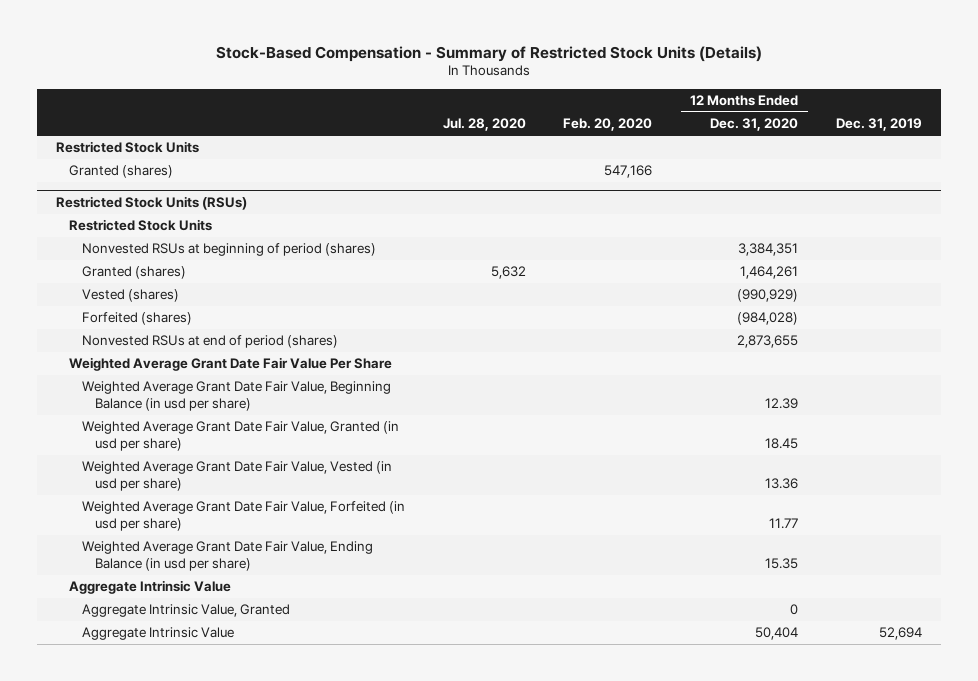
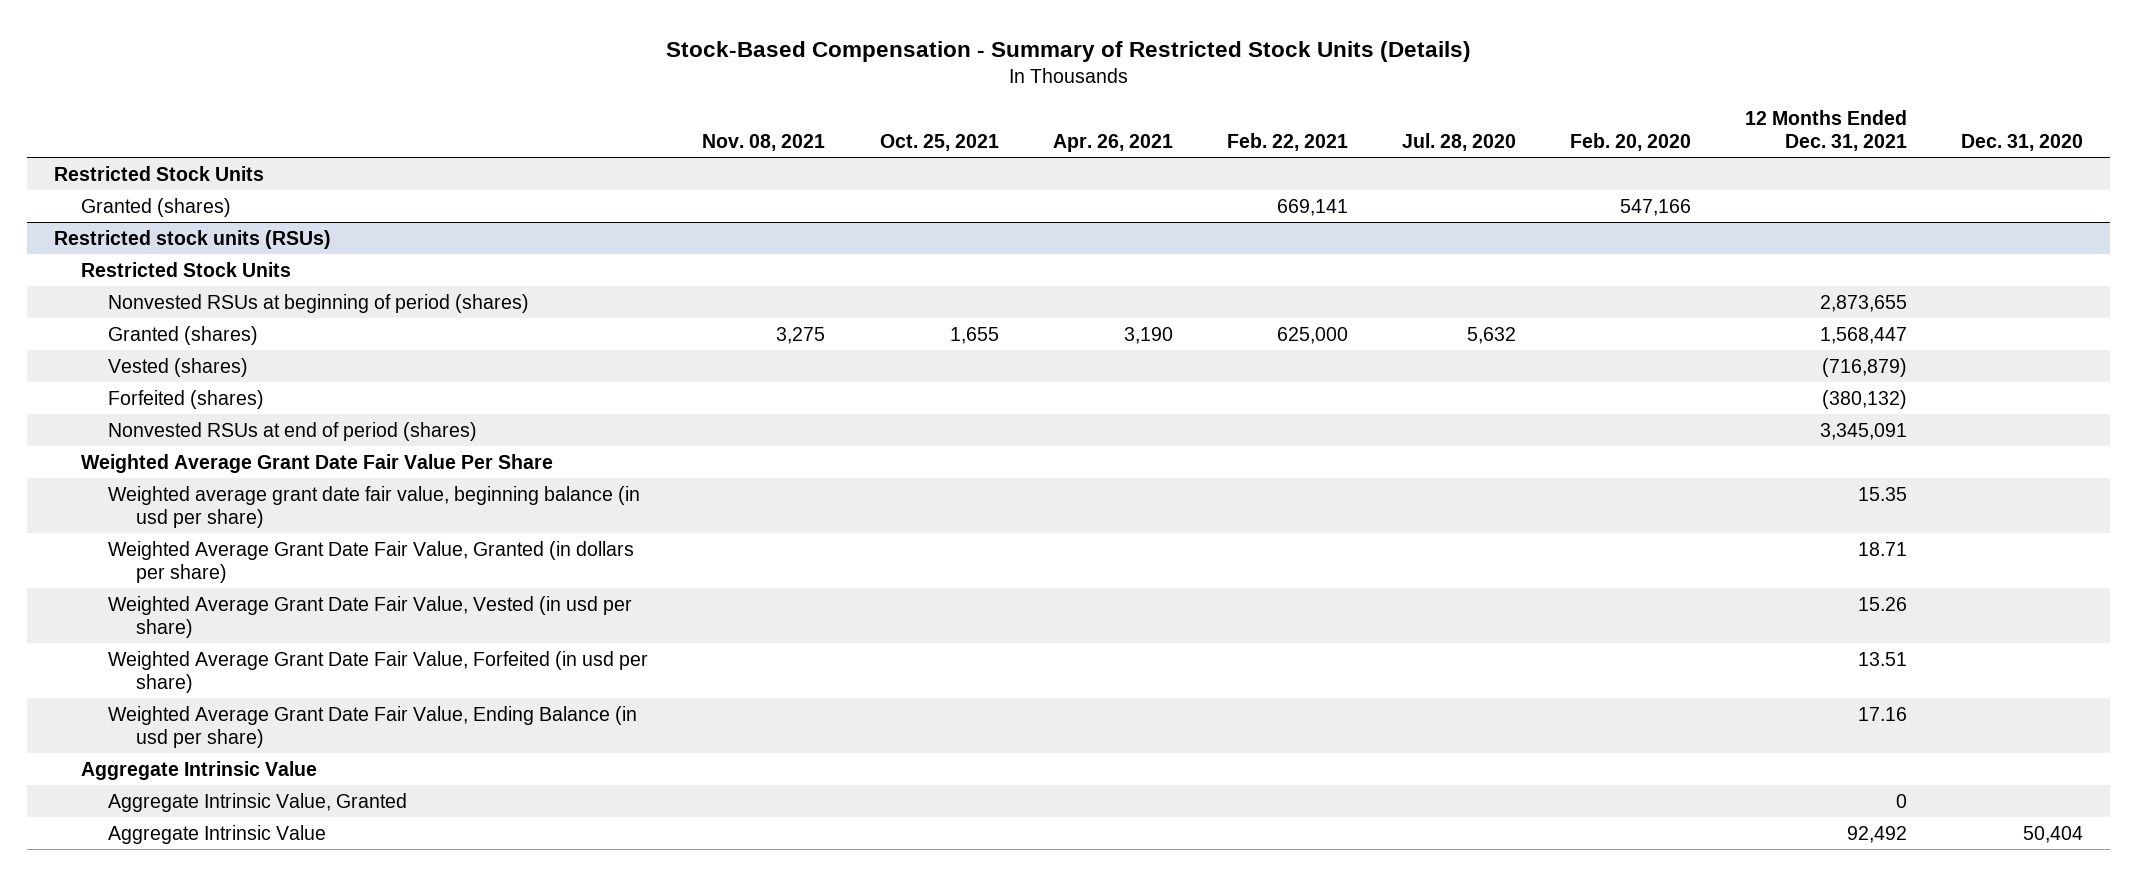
- | Jul. 28, 2020 | Feb. 20, 2020 | 12 Months Ended Dec. 31, 2020 | Dec. 31, 2019
+ | Nov. 08, 2021 | Oct. 25, 2021 | Apr. 26, 2021 | Feb. 22, 2021 | Jul. 28, 2020 | Feb. 20, 2020 | 12 Months Ended Dec. 31, 2021 | Dec. 31, 2020
- Restricted Stock Units (RSUs)
+ Restricted stock units (RSUs)
- Weighted Average Grant Date Fair Value, Beginning Balance (in usd per share) | | | 12.39 |
- Weighted Average Grant Date Fair Value, Granted (in usd per share) | | | 18.45 |
+ Weighted average grant date fair value, beginning balance (in usd per share) | | | | | | | 15.35 |
+ Weighted Average Grant Date Fair Value, Granted (in dollars per share) | | | | | | | 18.71 |

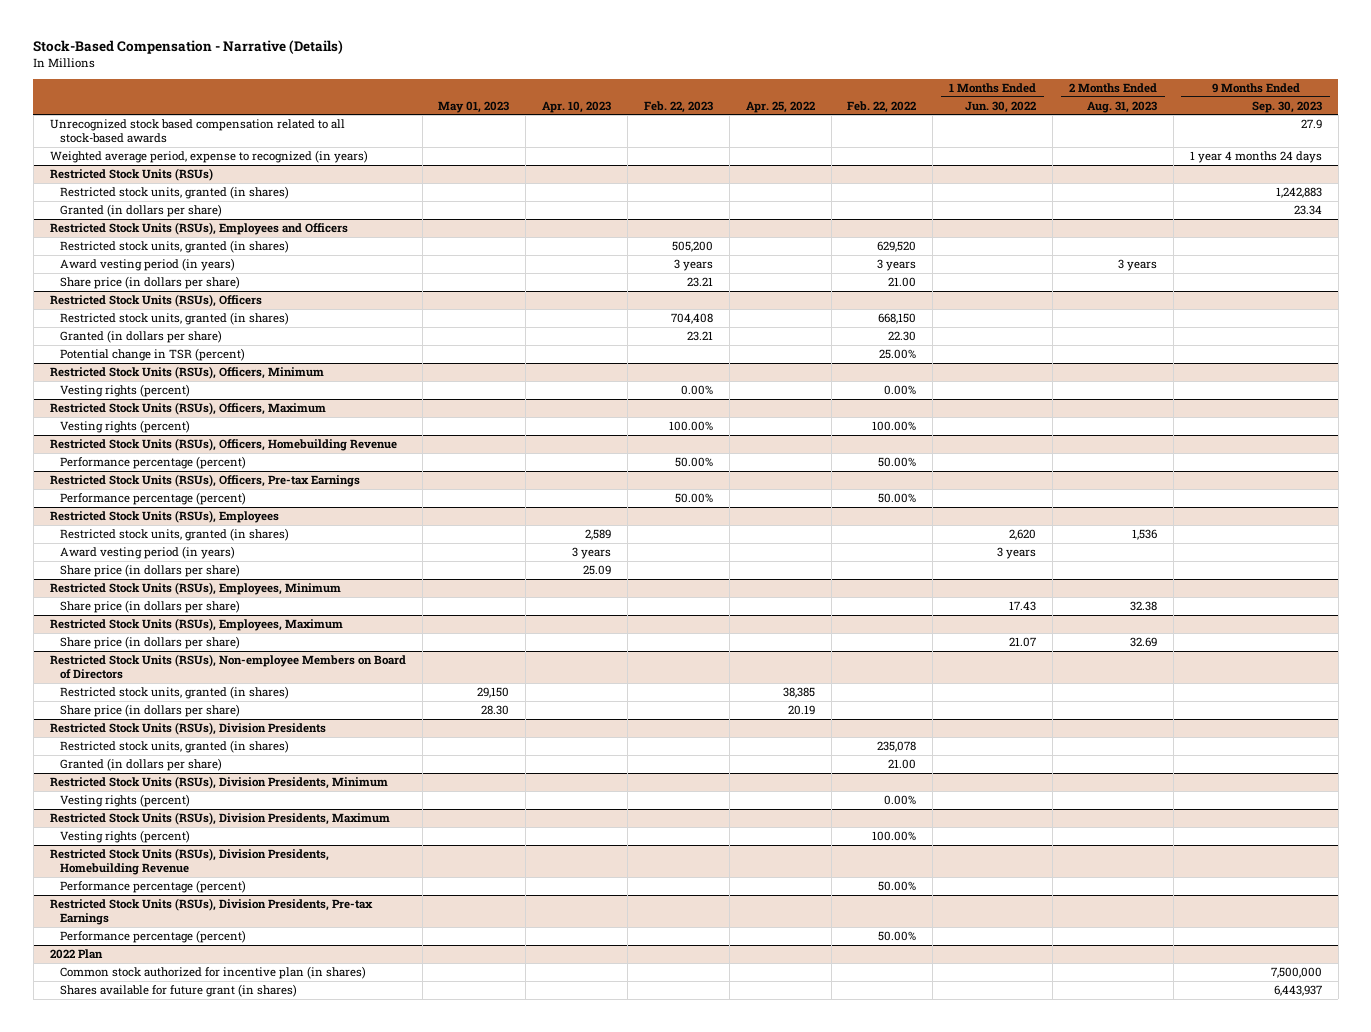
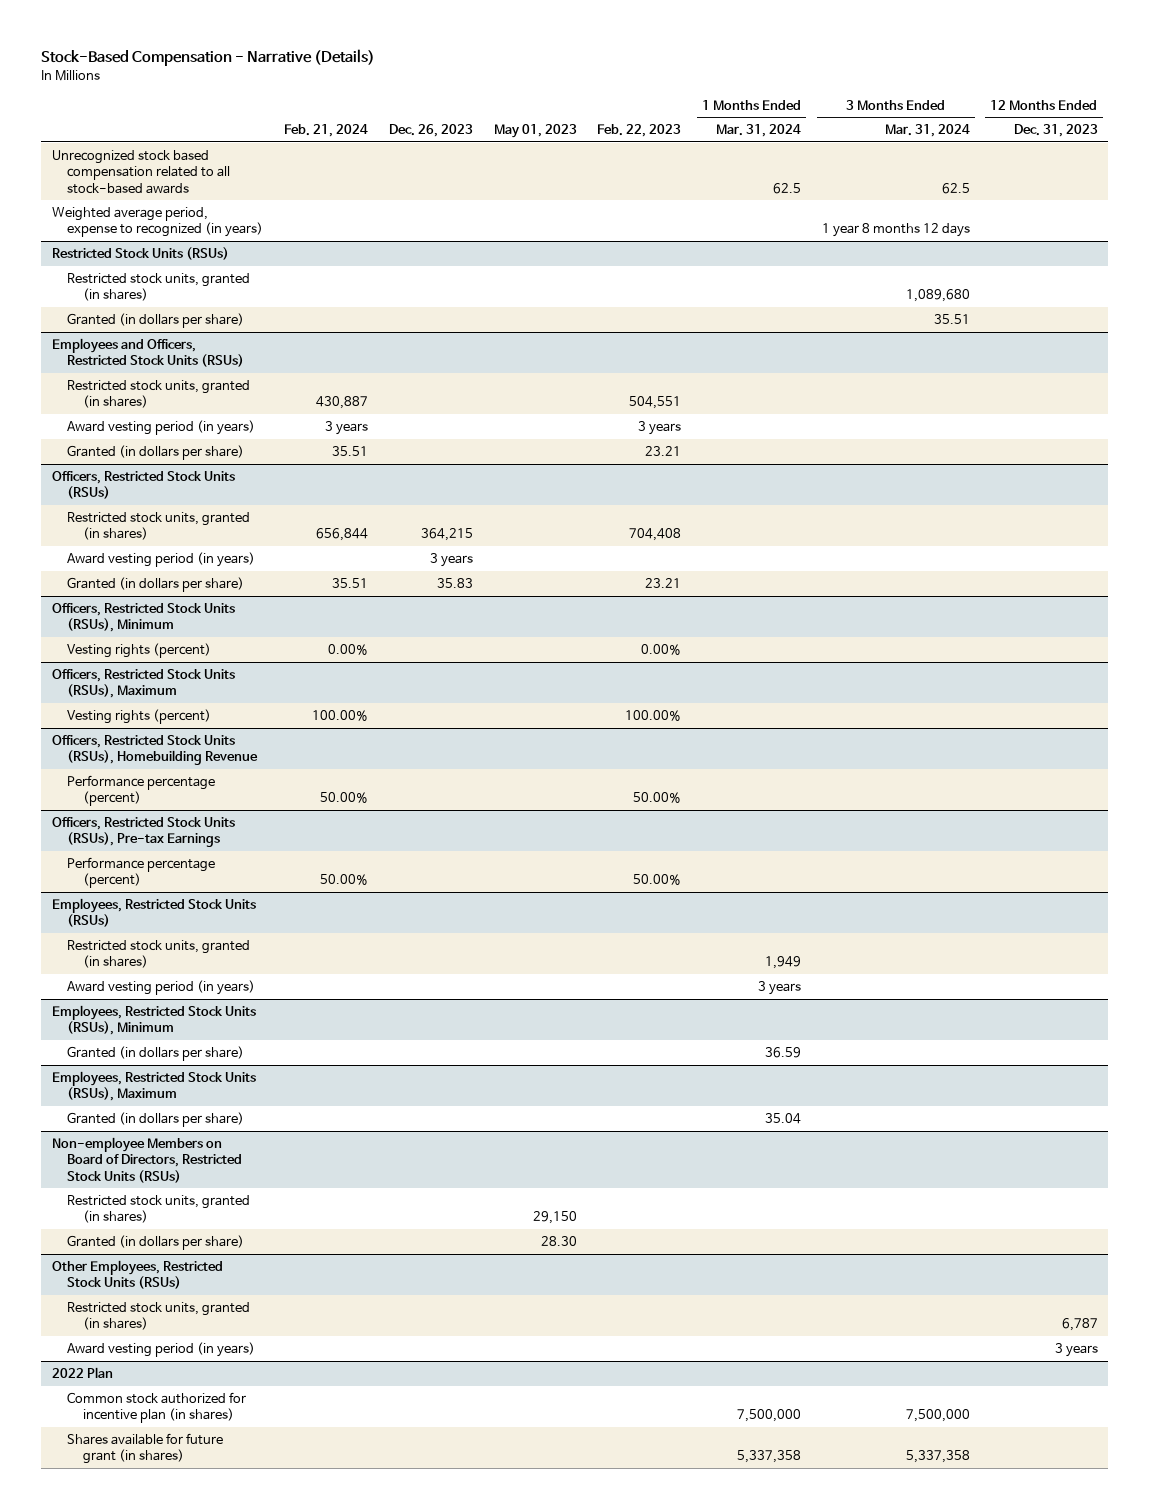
- | May 01, 2023 | Apr. 10, 2023 | Feb. 22, 2023 | Apr. 25, 2022 | Feb. 22, 2022 | 1 Months Ended Jun. 30, 2022 | 2 Months Ended Aug. 31, 2023 | 9 Months Ended Sep. 30, 2023
+ | Feb. 21, 2024 | Dec. 26, 2023 | May 01, 2023 | Feb. 22, 2023 | 1 Months Ended Mar. 31, 2024 | 3 Months Ended Mar. 31, 2024 | 12 Months Ended Dec. 31, 2023
- Restricted Stock Units (RSUs), Employees and Officers
- Restricted stock units, granted (in shares) | | | 505,200 | | 629,520 | | |
+ Employees and Officers, Restricted Stock Units (RSUs)
+ Restricted stock units, granted (in shares) | 430,887 | | | 504,551 | | |
- Share price (in dollars per share) | | | 23.21 | | 21.00 | | |
- Restricted Stock Units (RSUs), Officers
+ Granted (in dollars per share) | 35.51 | | | 23.21 | | |
+ Officers, Restricted Stock Units (RSUs)
+ Award vesting period (in years) | | 3 years | | | | |
- Potential change in TSR (percent) | | | | | 25.00% | | |
- Restricted Stock Units (RSUs), Officers, Minimum
+ Officers, Restricted Stock Units (RSUs), Minimum
- Restricted Stock Units (RSUs), Officers, Maximum
+ Officers, Restricted Stock Units (RSUs), Maximum
- Restricted Stock Units (RSUs), Officers, Homebuilding Revenue
+ Officers, Restricted Stock Units (RSUs), Homebuilding Revenue
- Restricted Stock Units (RSUs), Officers, Pre-tax Earnings
+ Officers, Restricted Stock Units (RSUs), Pre-tax Earnings
- Restricted Stock Units (RSUs), Employees
+ Employees, Restricted Stock Units (RSUs)
- Share price (in dollars per share) | | 25.09 | | | | | |
- Restricted Stock Units (RSUs), Employees, Minimum
- Share price (in dollars per share) | | | | | | 17.43 | 32.38 |
- Restricted Stock Units (RSUs), Employees, Maximum
- Share price (in dollars per share) | | | | | | 21.07 | 32.69 |
- Restricted Stock Units (RSUs), Non-employee Members on Board of Directors
+ Employees, Restricted Stock Units (RSUs), Minimum
+ Granted (in dollars per share) | | | | | 36.59 | |
+ Employees, Restricted Stock Units (RSUs), Maximum
+ Granted (in dollars per share) | | | | | 35.04 | |
+ Non-employee Members on Board of Directors, Restricted Stock Units (RSUs)
- Share price (in dollars per share) | 28.30 | | | 20.19 | | | |
- Restricted Stock Units (RSUs), Division Presidents
+ Granted (in dollars per share) | | | 28.30 | | | |
+ Other Employees, Restricted Stock Units (RSUs)
- Granted (in dollars per share) | | | | | 21.00 | | |
- Restricted Stock Units (RSUs), Division Presidents, Minimum
- Vesting rights (percent) | | | | | 0.00% | | |
- Restricted Stock Units (RSUs), Division Presidents, Maximum
- Vesting rights (percent) | | | | | 100.00% | | |
- Restricted Stock Units (RSUs), Division Presidents, Homebuilding Revenue
- Performance percentage (percent) | | | | | 50.00% | | |
- Restricted Stock Units (RSUs), Division Presidents, Pre-tax Earnings
- Performance percentage (percent) | | | | | 50.00% | | |
+ Award vesting period (in years) | | | | | | | 3 years

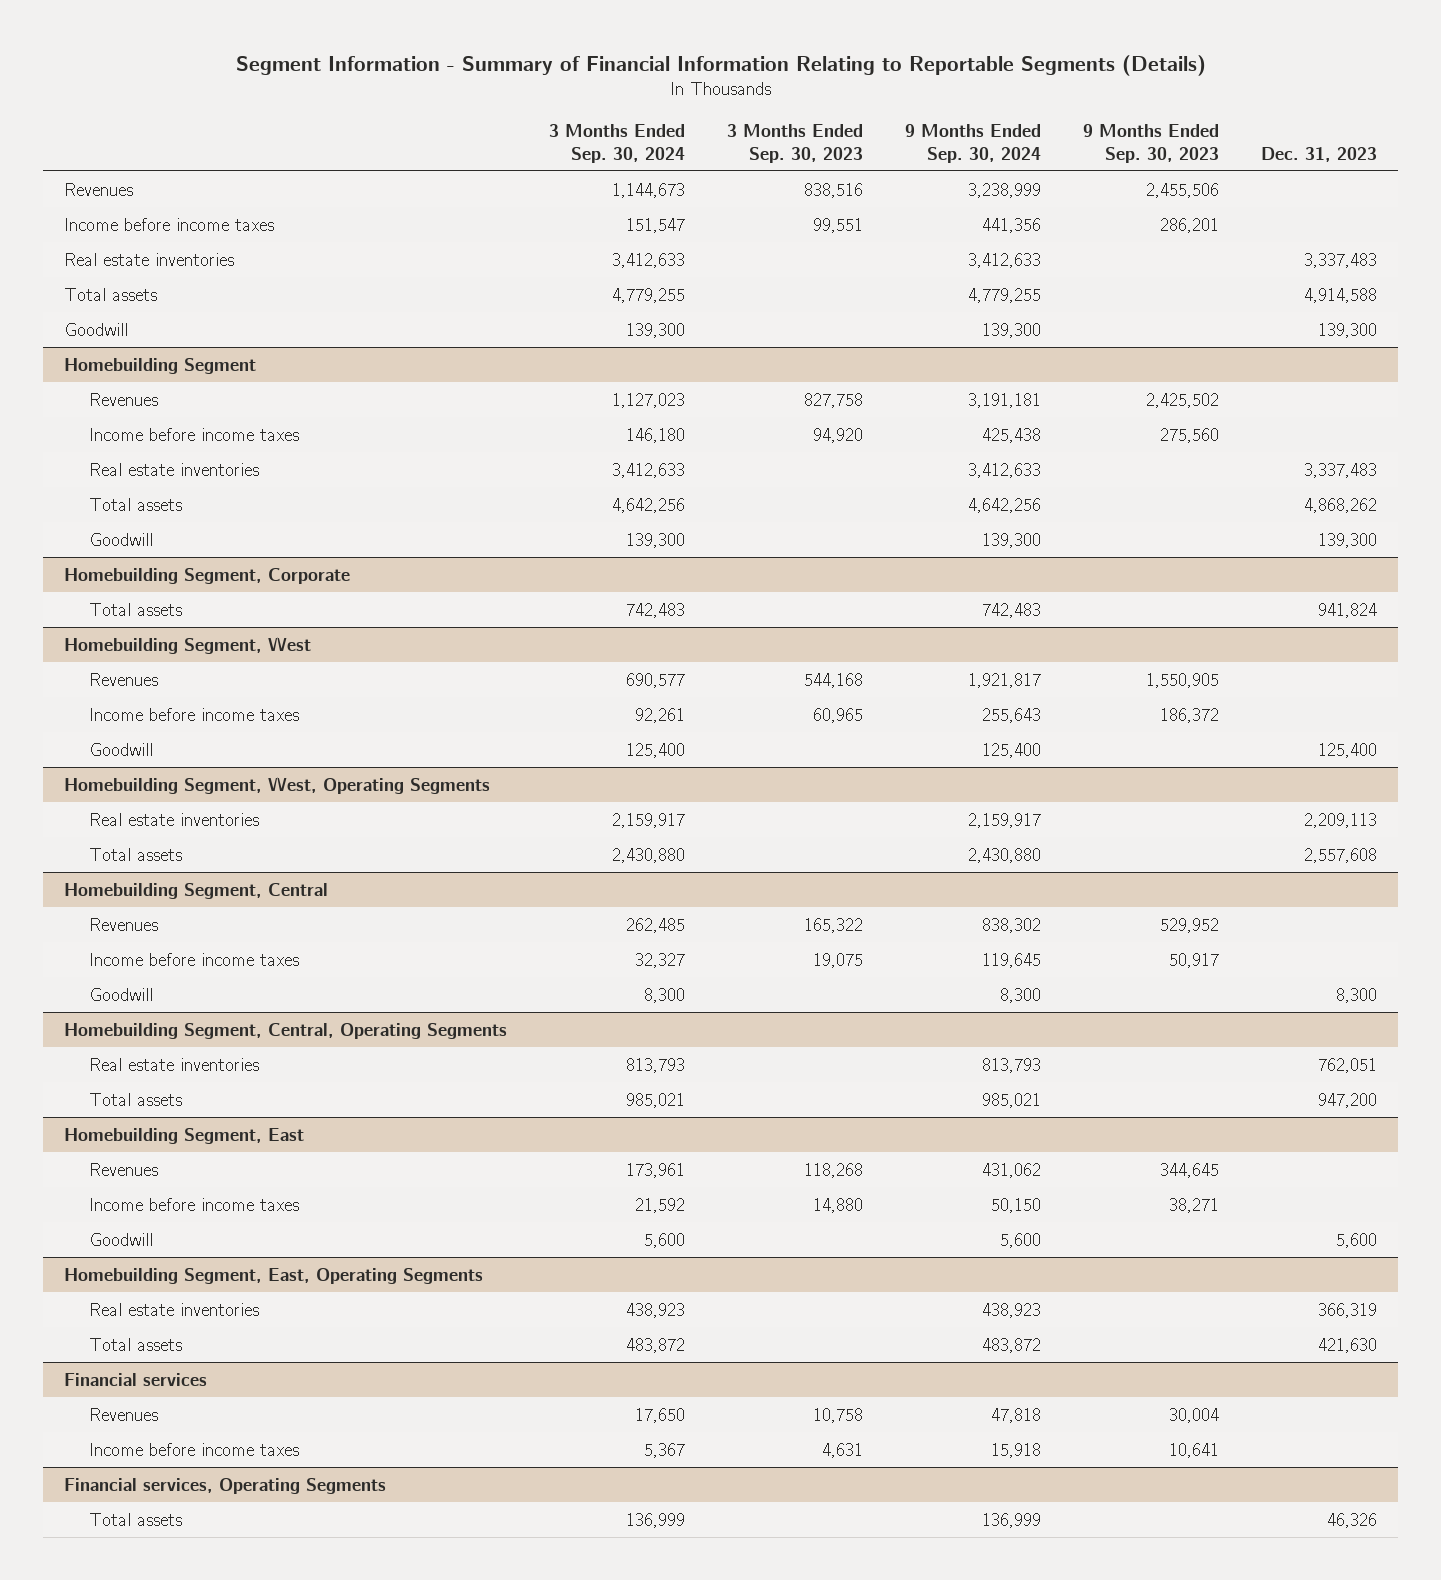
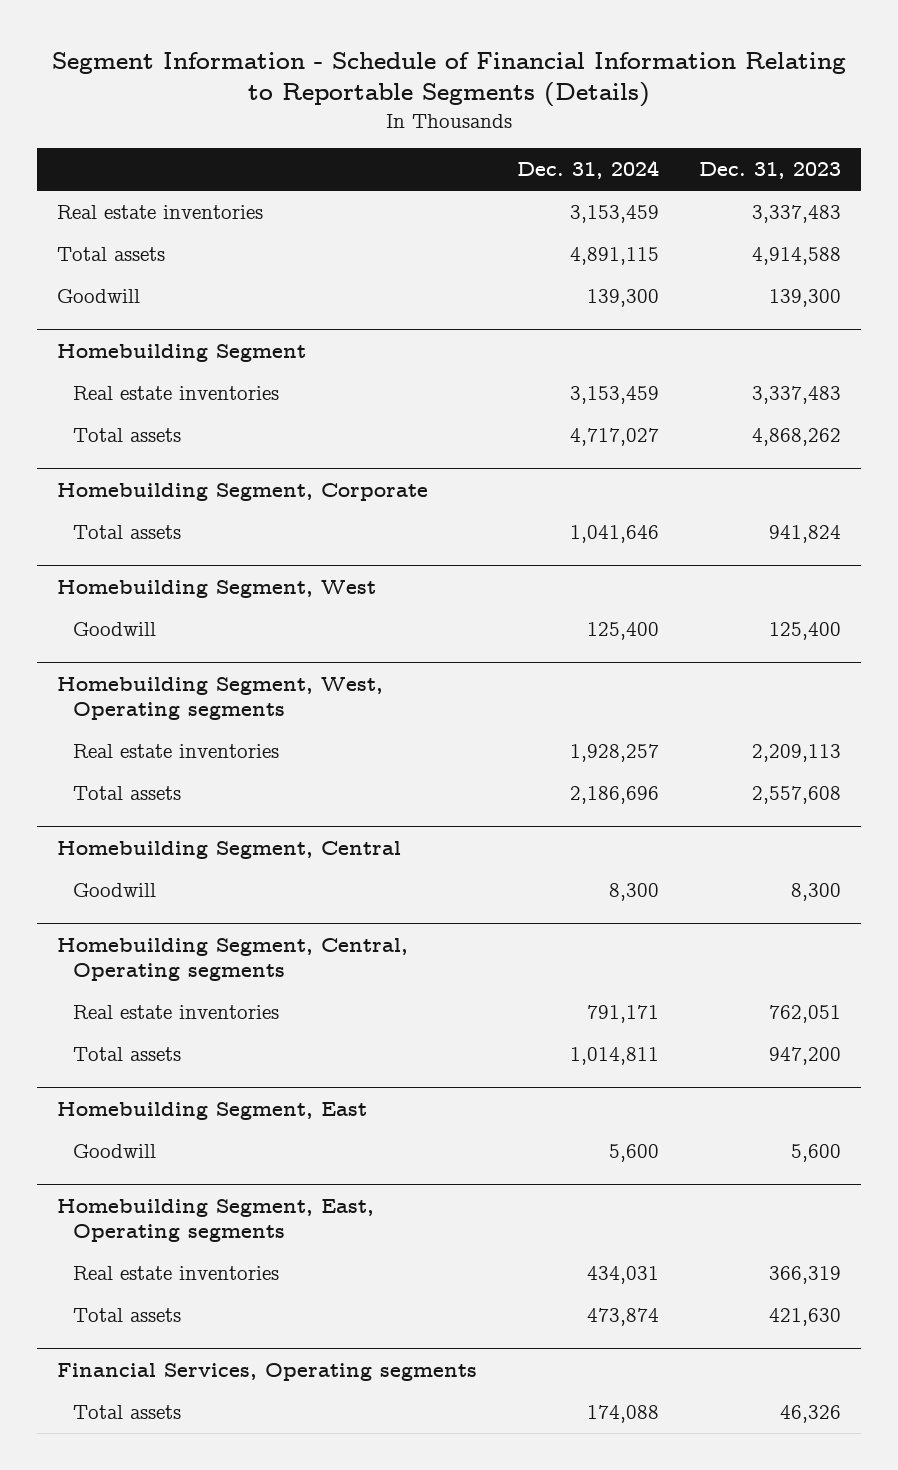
- Segment Information - Summary of Financial Information Relating to Reportable Segments (Details)
+ Segment Information - Schedule of Financial Information Relating to Reportable Segments (Details)
- | 3 Months Ended Sep. 30, 2024 | 3 Months Ended Sep. 30, 2023 | 9 Months Ended Sep. 30, 2024 | 9 Months Ended Sep. 30, 2023 | Dec. 31, 2023
+ | Dec. 31, 2024 | Dec. 31, 2023
- Revenues | 1,144,673 | 838,516 | 3,238,999 | 2,455,506 |
- Income before income taxes | 151,547 | 99,551 | 441,356 | 286,201 |
@ Homebuilding Segment
- Revenues | 1,127,023 | 827,758 | 3,191,181 | 2,425,502 |
- Income before income taxes | 146,180 | 94,920 | 425,438 | 275,560 |
- Goodwill | 139,300 | | 139,300 | | 139,300
@ Homebuilding Segment, West
- Revenues | 690,577 | 544,168 | 1,921,817 | 1,550,905 |
- Income before income taxes | 92,261 | 60,965 | 255,643 | 186,372 |
- Homebuilding Segment, West, Operating Segments
+ Homebuilding Segment, West, Operating segments
@ Homebuilding Segment, Central
- Revenues | 262,485 | 165,322 | 838,302 | 529,952 |
- Income before income taxes | 32,327 | 19,075 | 119,645 | 50,917 |
- Homebuilding Segment, Central, Operating Segments
+ Homebuilding Segment, Central, Operating segments
@ Homebuilding Segment, East
- Revenues | 173,961 | 118,268 | 431,062 | 344,645 |
- Income before income taxes | 21,592 | 14,880 | 50,150 | 38,271 |
- Homebuilding Segment, East, Operating Segments
+ Homebuilding Segment, East, Operating segments
- Financial services
- Revenues | 17,650 | 10,758 | 47,818 | 30,004 |
- Income before income taxes | 5,367 | 4,631 | 15,918 | 10,641 |
- Financial services, Operating Segments
+ Financial Services, Operating segments

